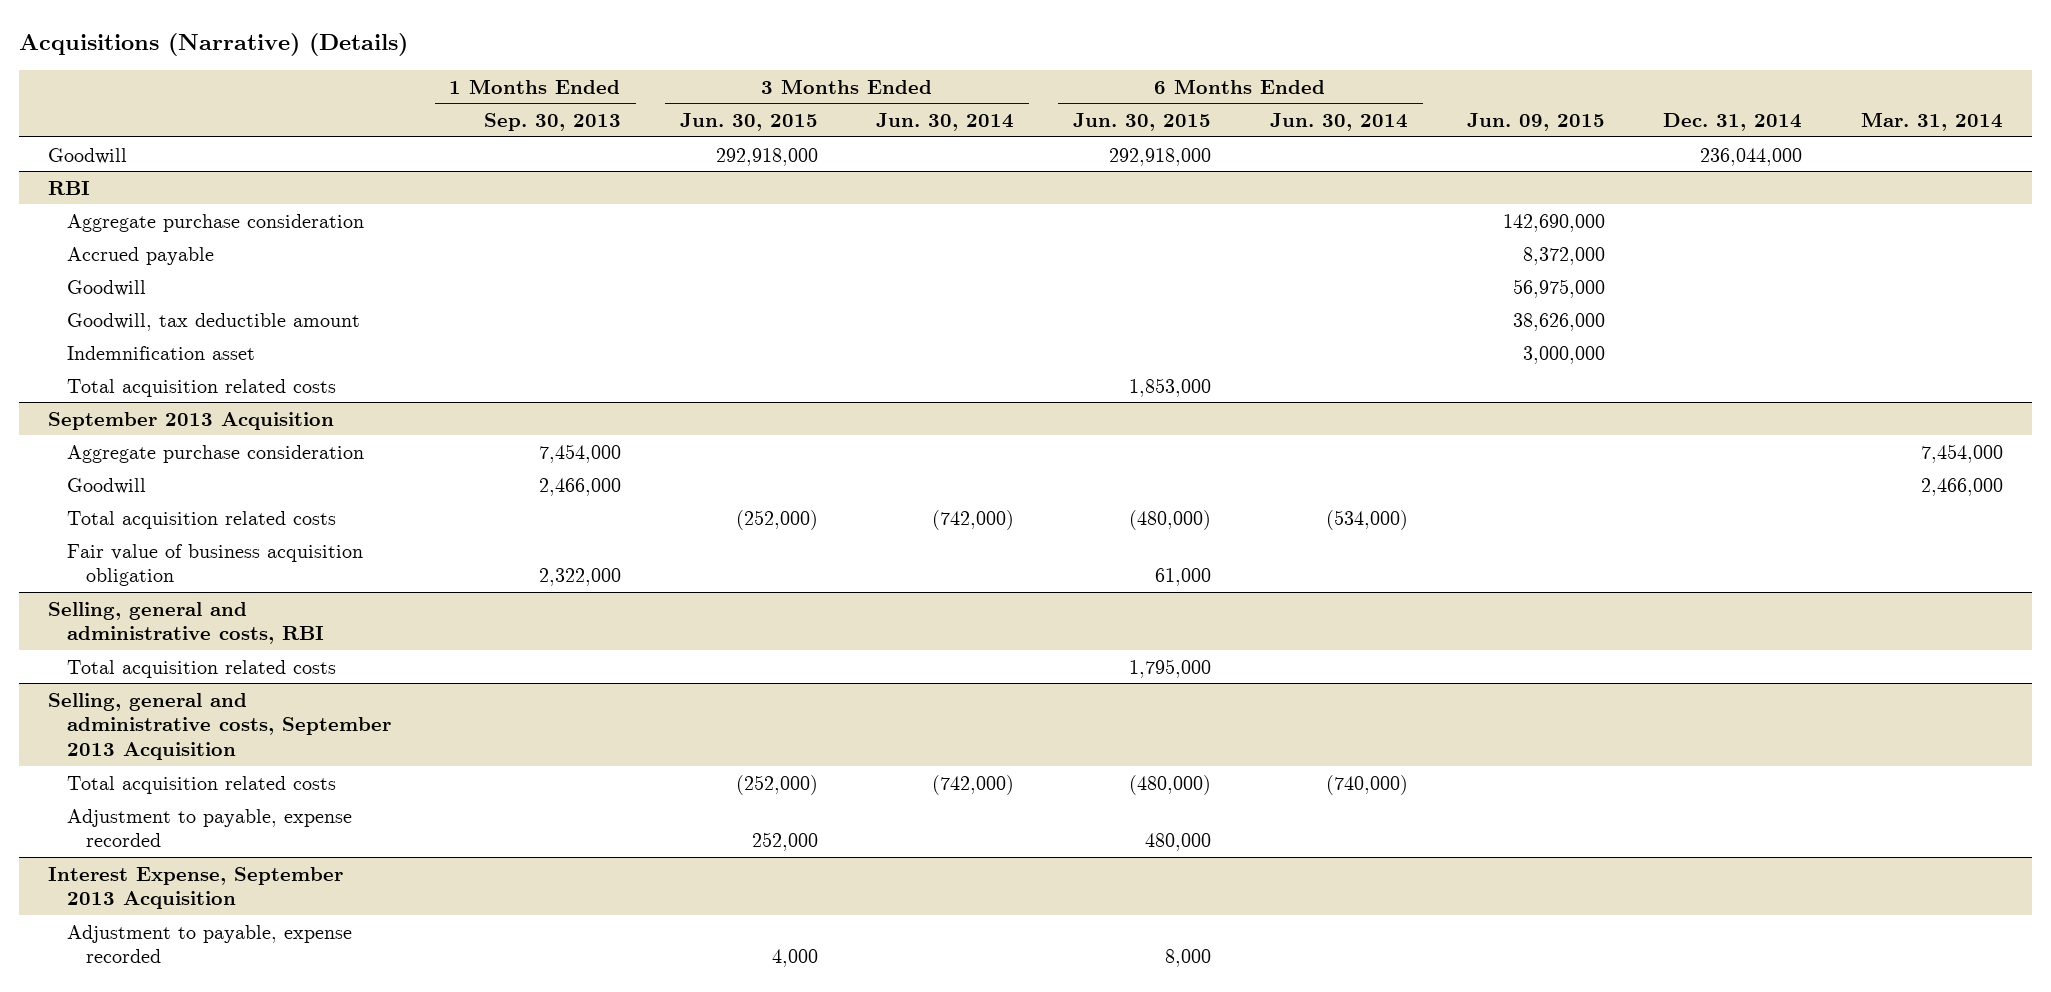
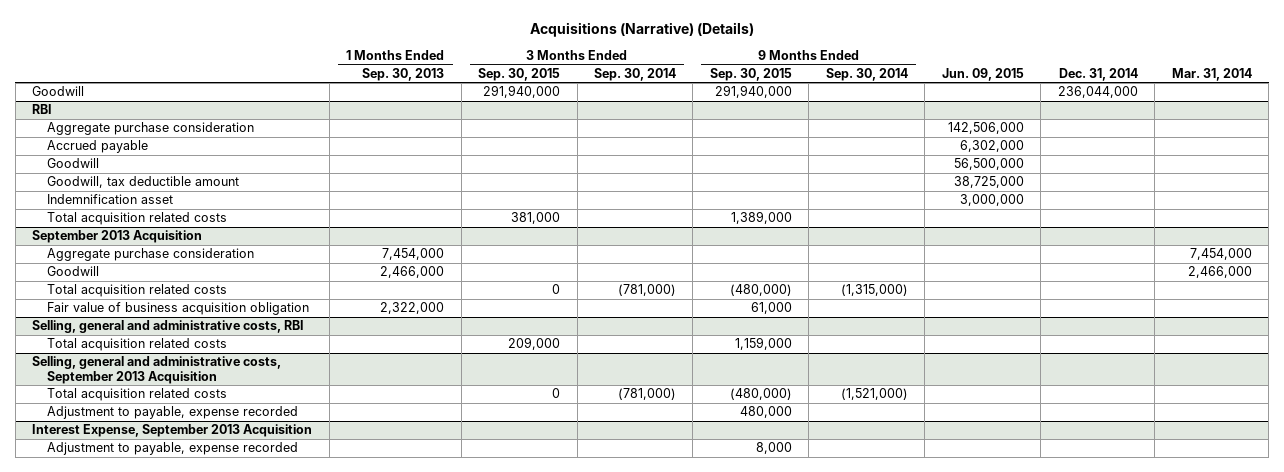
- | 1 Months Ended Sep. 30, 2013 | 3 Months Ended Jun. 30, 2015 | 3 Months Ended Jun. 30, 2014 | 6 Months Ended Jun. 30, 2015 | 6 Months Ended Jun. 30, 2014 | Jun. 09, 2015 | Dec. 31, 2014 | Mar. 31, 2014
+ | 1 Months Ended Sep. 30, 2013 | 3 Months Ended Sep. 30, 2015 | 3 Months Ended Sep. 30, 2014 | 9 Months Ended Sep. 30, 2015 | 9 Months Ended Sep. 30, 2014 | Jun. 09, 2015 | Dec. 31, 2014 | Mar. 31, 2014
@ RBI
- Aggregate purchase consideration | | | | | | 142,690,000 | |
- Accrued payable | | | | | | 8,372,000 | |
- Goodwill | | | | | | 56,975,000 | |
- Goodwill, tax deductible amount | | | | | | 38,626,000 | |
+ Aggregate purchase consideration | | | | | | 142,506,000 | |
+ Accrued payable | | | | | | 6,302,000 | |
+ Goodwill | | | | | | 56,500,000 | |
+ Goodwill, tax deductible amount | | | | | | 38,725,000 | |

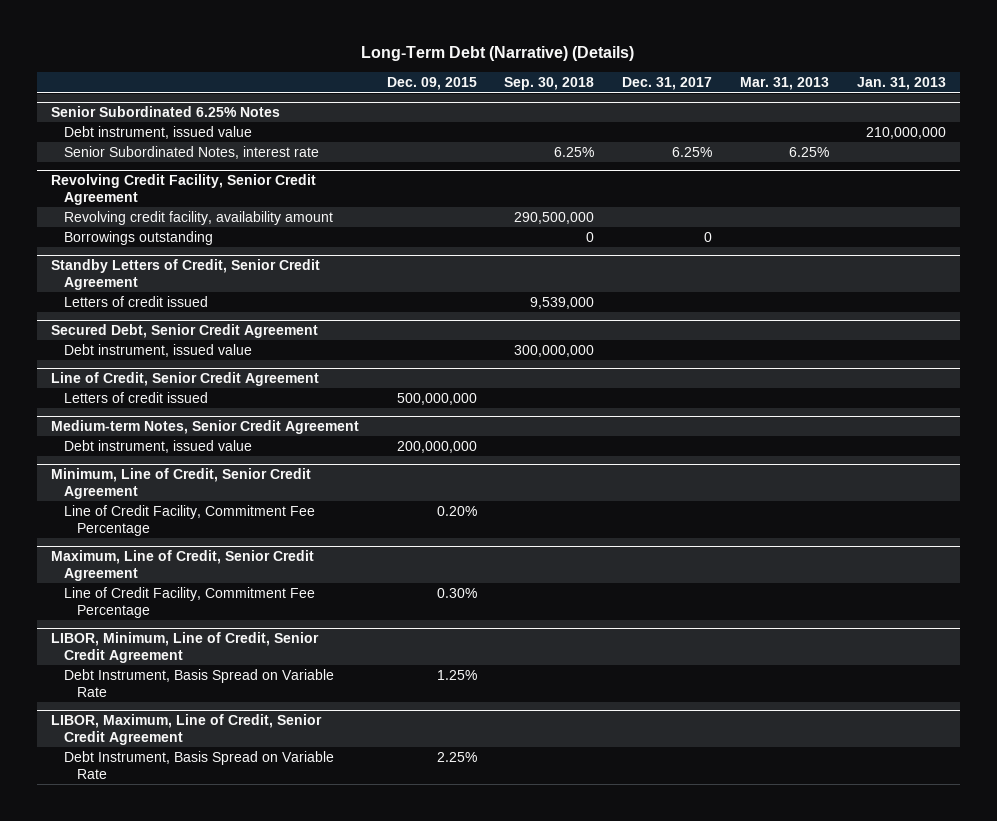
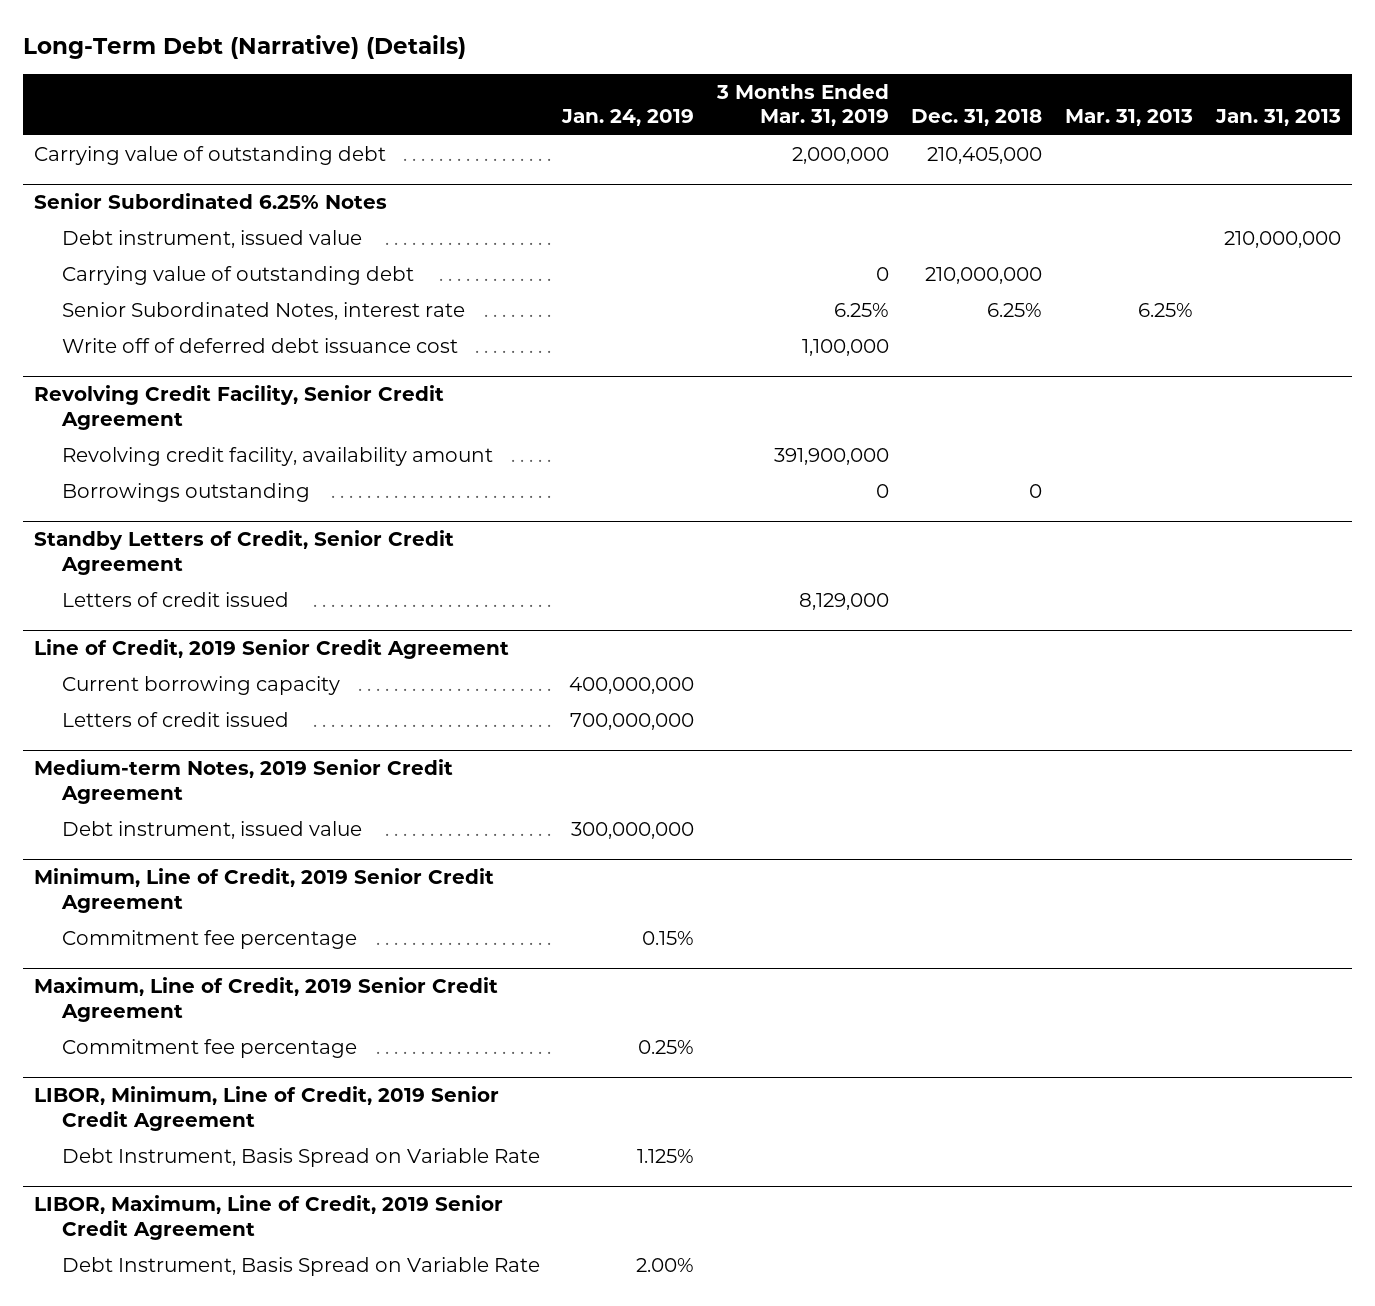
- | Dec. 09, 2015 | Sep. 30, 2018 | Dec. 31, 2017 | Mar. 31, 2013 | Jan. 31, 2013
+ | Jan. 24, 2019 | 3 Months Ended Mar. 31, 2019 | Dec. 31, 2018 | Mar. 31, 2013 | Jan. 31, 2013
+ Carrying value of outstanding debt | | 2,000,000 | 210,405,000 | |
@ Senior Subordinated 6.25% Notes
+ Carrying value of outstanding debt | | 0 | 210,000,000 | |
+ Write off of deferred debt issuance cost | | 1,100,000 | | |
- Secured Debt, Senior Credit Agreement
- Debt instrument, issued value | | 300,000,000 | | |
- Line of Credit, Senior Credit Agreement
+ Line of Credit, 2019 Senior Credit Agreement
+ Current borrowing capacity | 400,000,000 | | | |
- Medium-term Notes, Senior Credit Agreement
+ Medium-term Notes, 2019 Senior Credit Agreement
- Minimum, Line of Credit, Senior Credit Agreement
- Line of Credit Facility, Commitment Fee Percentage | 0.20% | | | |
- Maximum, Line of Credit, Senior Credit Agreement
- Line of Credit Facility, Commitment Fee Percentage | 0.30% | | | |
- LIBOR, Minimum, Line of Credit, Senior Credit Agreement
+ Minimum, Line of Credit, 2019 Senior Credit Agreement
+ Commitment fee percentage | 0.15% | | | |
+ Maximum, Line of Credit, 2019 Senior Credit Agreement
+ Commitment fee percentage | 0.25% | | | |
+ LIBOR, Minimum, Line of Credit, 2019 Senior Credit Agreement
- LIBOR, Maximum, Line of Credit, Senior Credit Agreement
+ LIBOR, Maximum, Line of Credit, 2019 Senior Credit Agreement

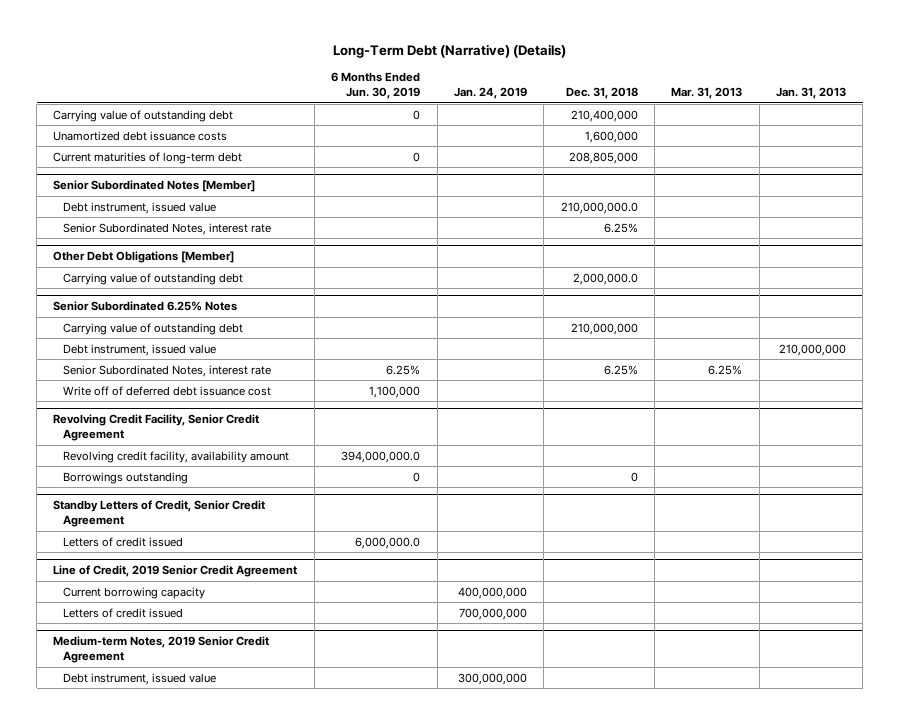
- | Jan. 24, 2019 | 3 Months Ended Mar. 31, 2019 | Dec. 31, 2018 | Mar. 31, 2013 | Jan. 31, 2013
+ | 6 Months Ended Jun. 30, 2019 | Jan. 24, 2019 | Dec. 31, 2018 | Mar. 31, 2013 | Jan. 31, 2013
- Carrying value of outstanding debt | | 2,000,000 | 210,405,000 | |
+ Carrying value of outstanding debt | 0 | | 210,400,000 | |
+ Unamortized debt issuance costs | | | 1,600,000 | |
+ Current maturities of long-term debt | 0 | | 208,805,000 | |
+ Senior Subordinated Notes [Member]
+ Debt instrument, issued value | | | 210,000,000.0 | |
+ Senior Subordinated Notes, interest rate | | | 6.25% | |
+ Other Debt Obligations [Member]
+ Carrying value of outstanding debt | | | 2,000,000.0 | |
@ Senior Subordinated 6.25% Notes
moved down: Debt instrument, issued value | | | | | 210,000,000
- Minimum, Line of Credit, 2019 Senior Credit Agreement
- Commitment fee percentage | 0.15% | | | |
- Maximum, Line of Credit, 2019 Senior Credit Agreement
- Commitment fee percentage | 0.25% | | | |
- LIBOR, Minimum, Line of Credit, 2019 Senior Credit Agreement
- Debt Instrument, Basis Spread on Variable Rate | 1.125% | | | |
- LIBOR, Maximum, Line of Credit, 2019 Senior Credit Agreement
- Debt Instrument, Basis Spread on Variable Rate | 2.00% | | | |

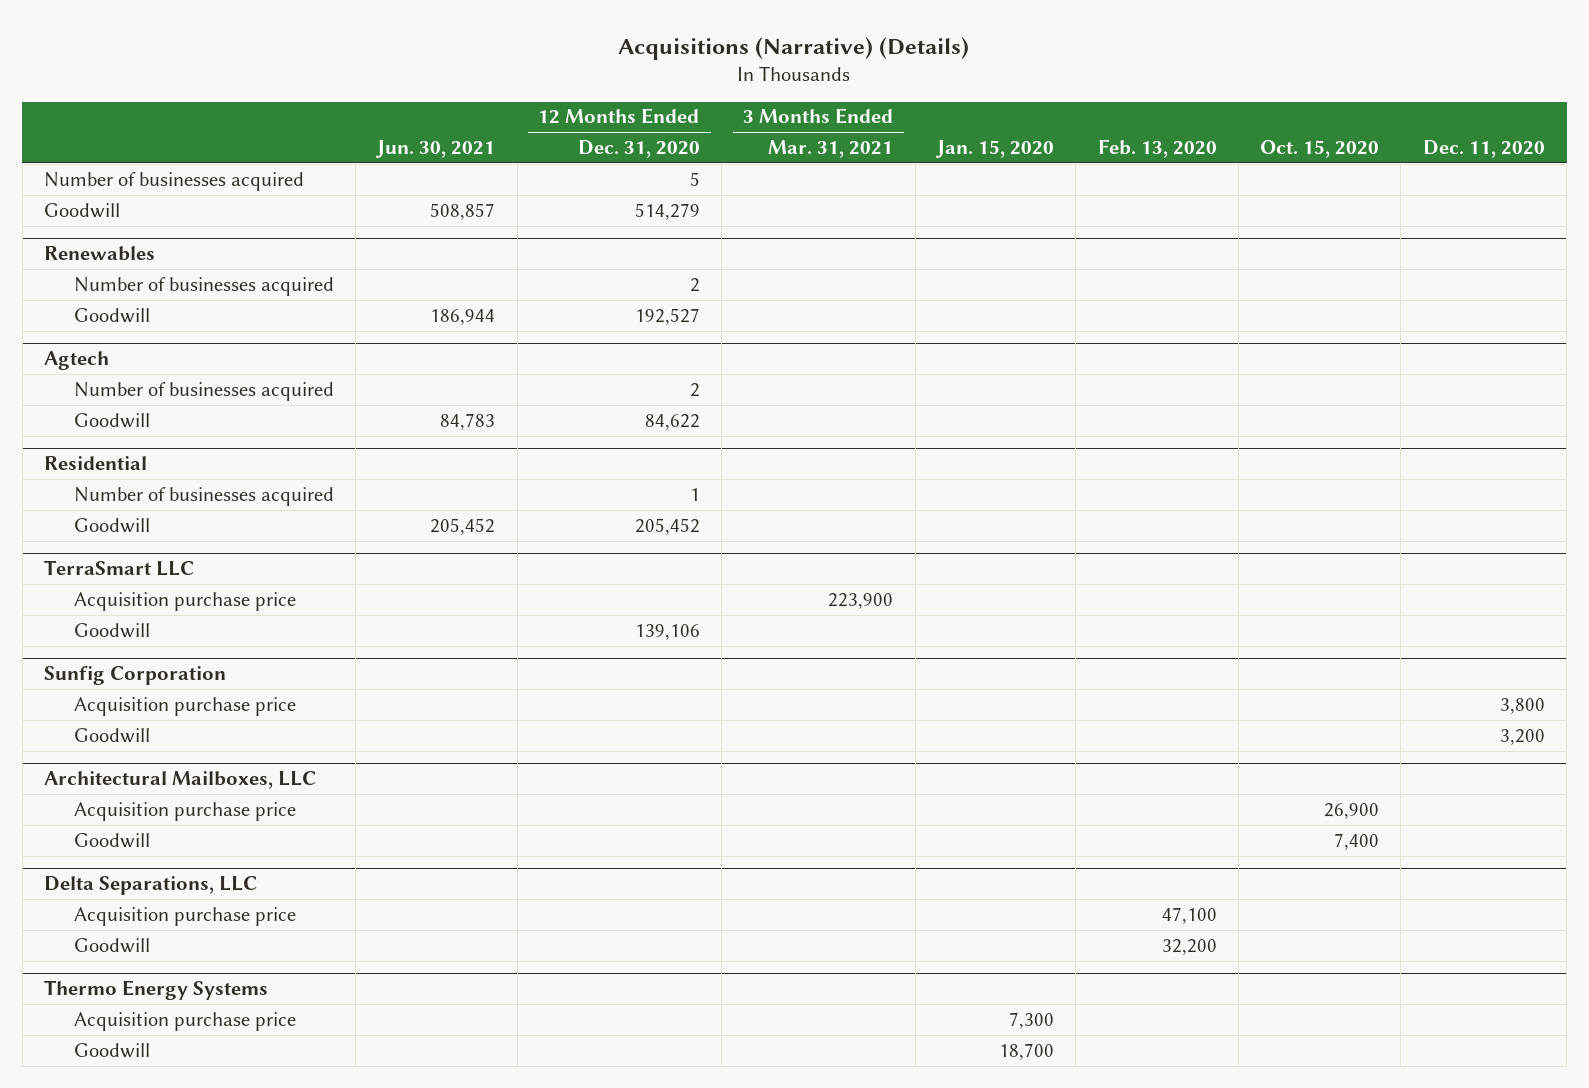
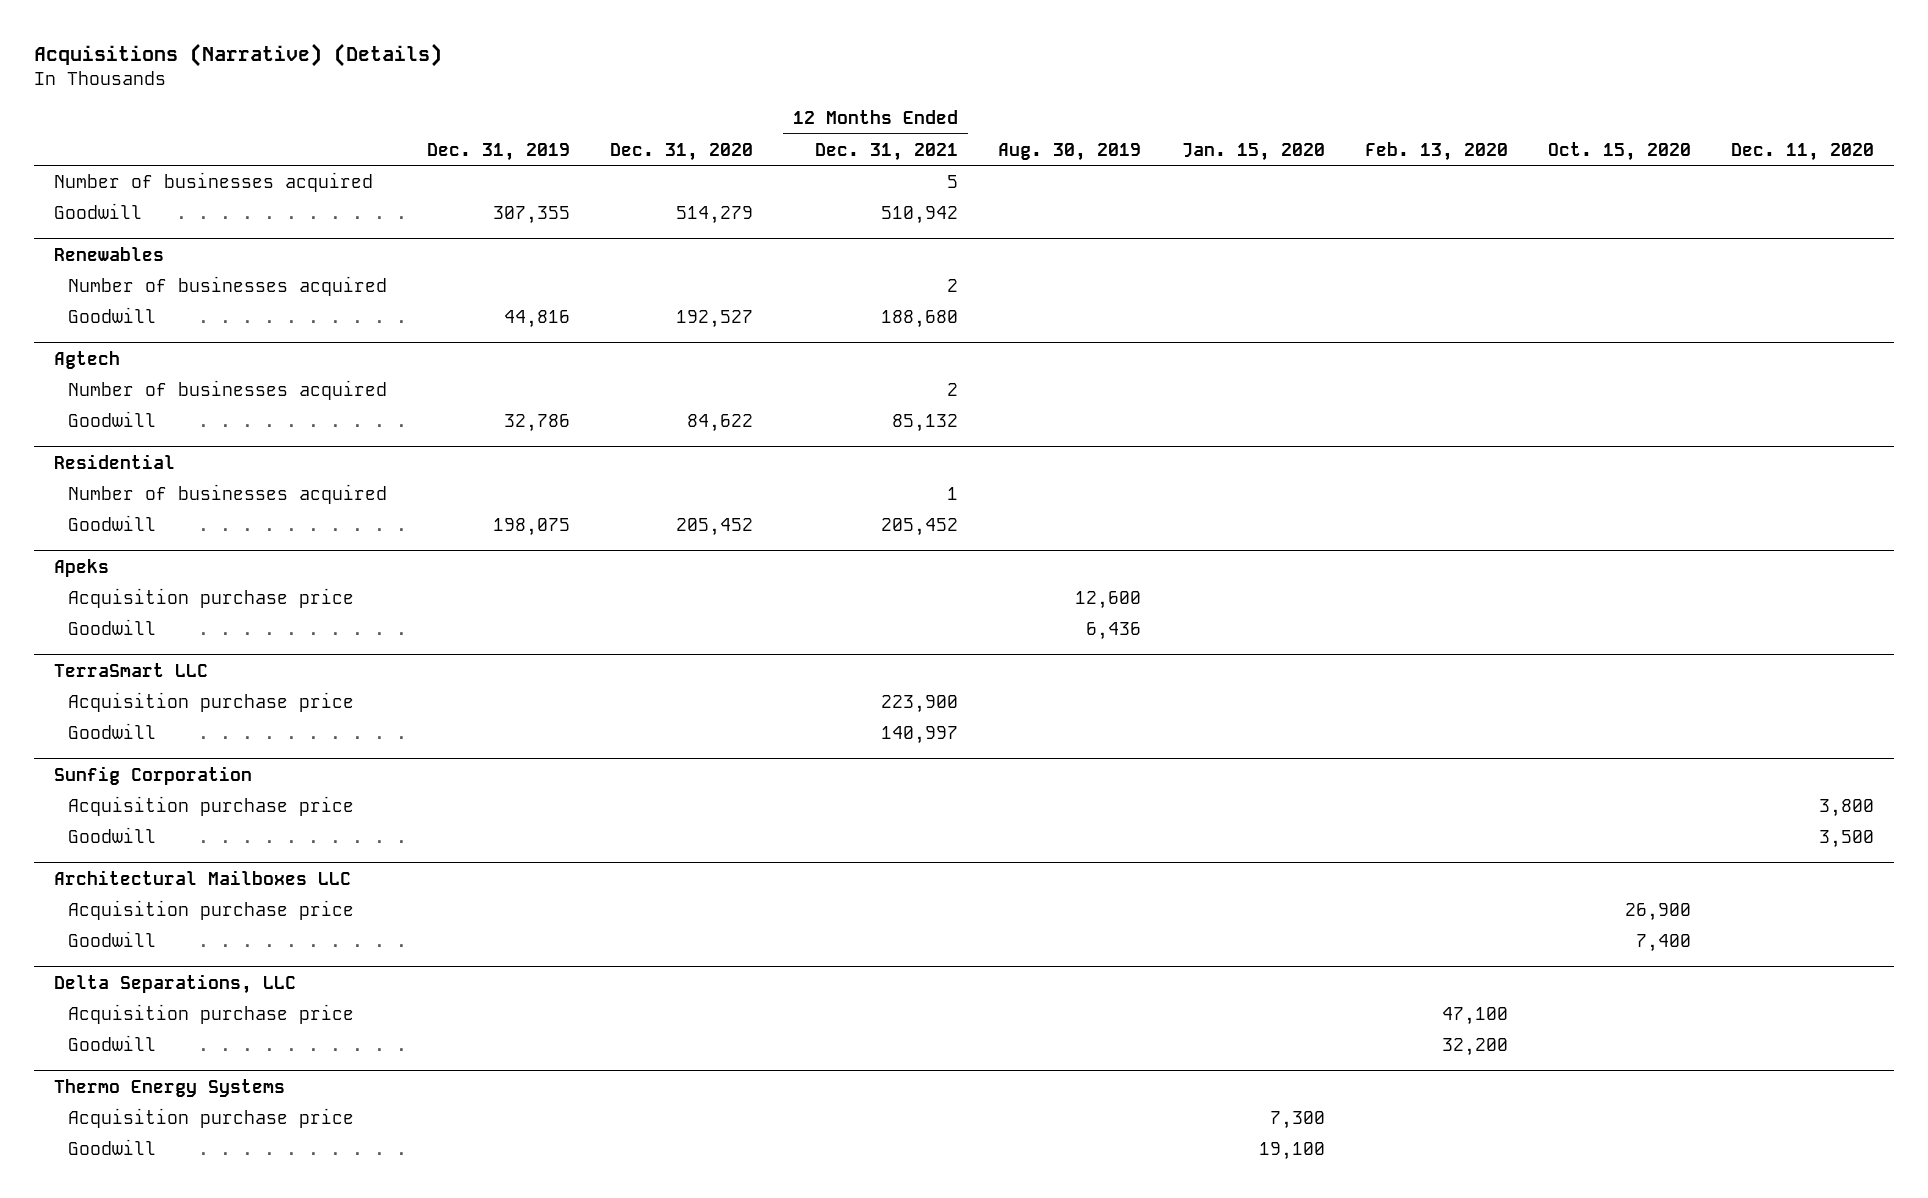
- | Jun. 30, 2021 | 12 Months Ended Dec. 31, 2020 | 3 Months Ended Mar. 31, 2021 | Jan. 15, 2020 | Feb. 13, 2020 | Oct. 15, 2020 | Dec. 11, 2020
+ | Dec. 31, 2019 | Dec. 31, 2020 | 12 Months Ended Dec. 31, 2021 | Aug. 30, 2019 | Jan. 15, 2020 | Feb. 13, 2020 | Oct. 15, 2020 | Dec. 11, 2020
+ Apeks
+ Acquisition purchase price | | | | 12,600 | | | |
+ Goodwill | | | | 6,436 | | | |
@ Sunfig Corporation
- Goodwill | | | | | | | 3,200
- Architectural Mailboxes, LLC
@ Sunfig Corporation
+ Goodwill | | | | | | | | 3,500
+ Architectural Mailboxes LLC
@ Thermo Energy Systems
- Goodwill | | | | 18,700 | | |
+ Goodwill | | | | | 19,100 | | |

